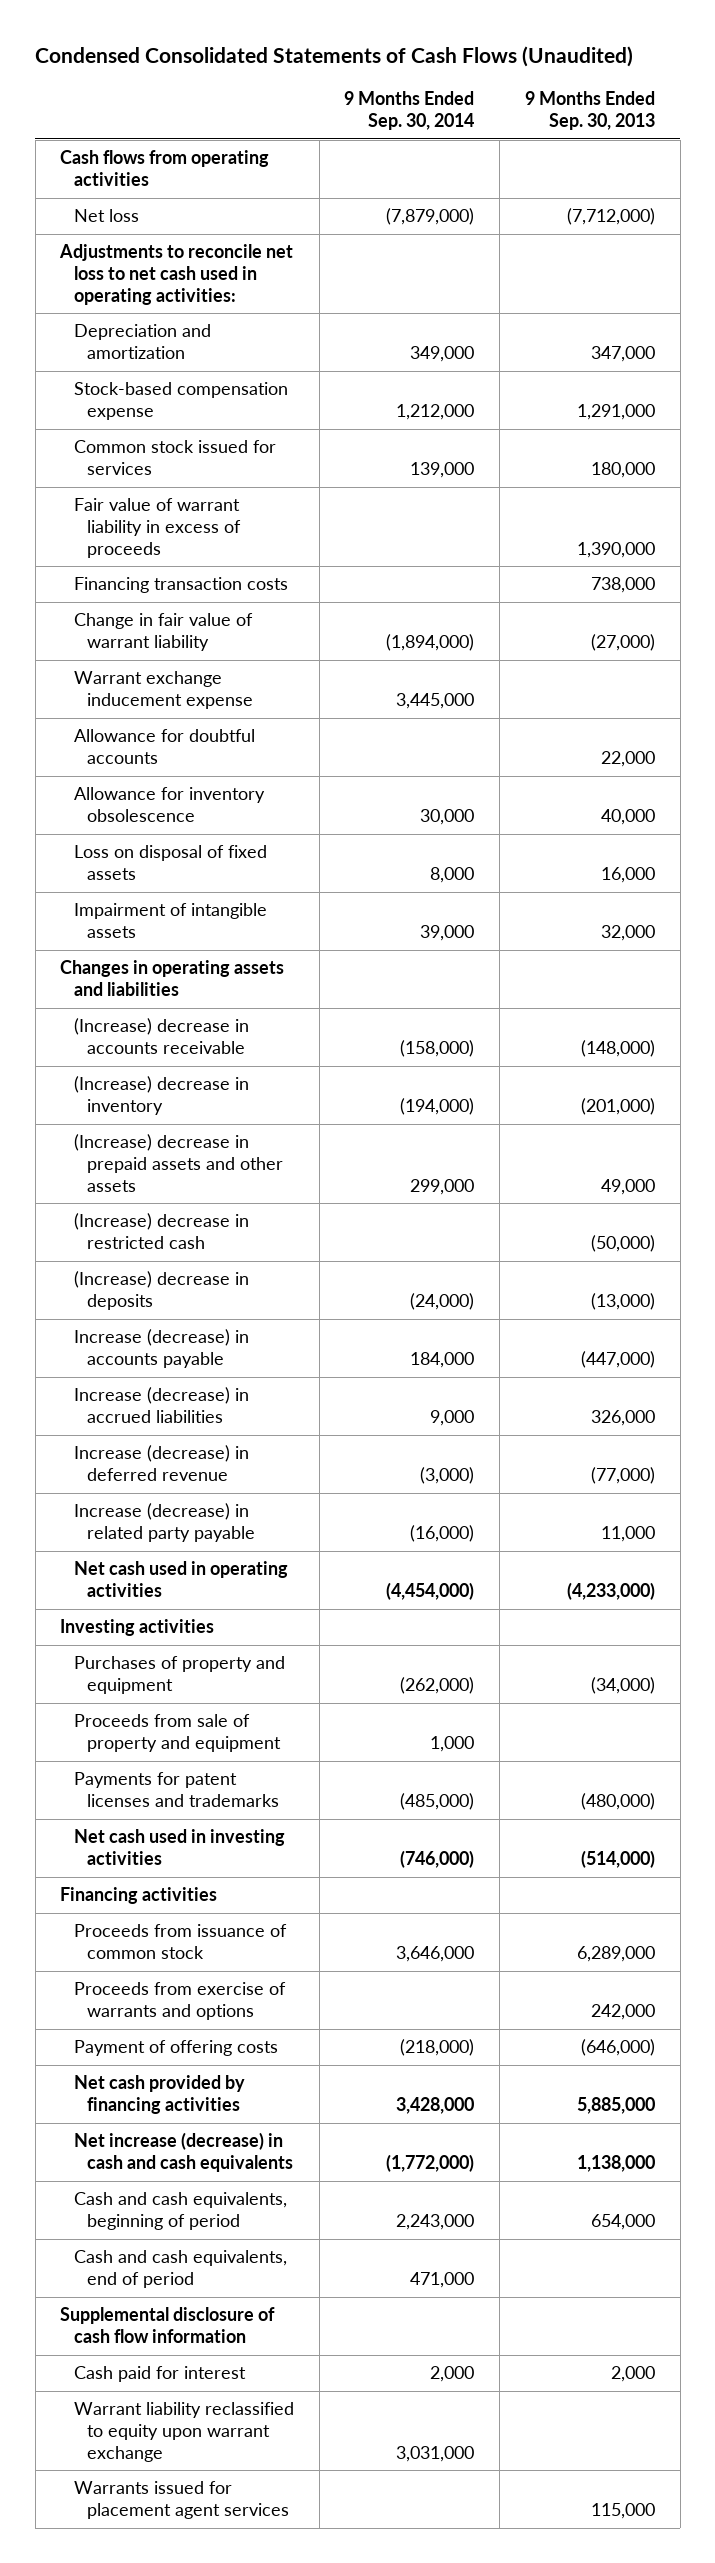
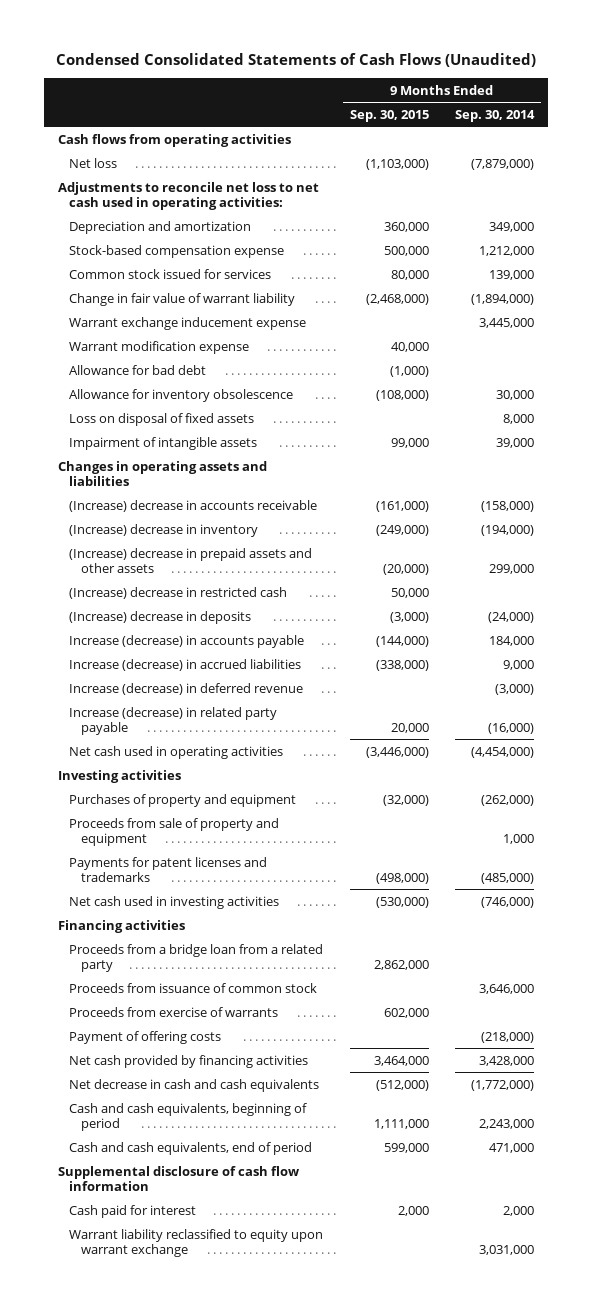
- | 9 Months Ended Sep. 30, 2014 | 9 Months Ended Sep. 30, 2013
+ | 9 Months Ended Sep. 30, 2015 | 9 Months Ended Sep. 30, 2014
- Fair value of warrant liability in excess of proceeds | | 1,390,000
- Financing transaction costs | | 738,000
- Allowance for doubtful accounts | | 22,000
+ Warrant modification expense | 40,000 |
+ Allowance for bad debt | (1,000) |
+ Proceeds from a bridge loan from a related party | 2,862,000 |
- Proceeds from exercise of warrants and options | | 242,000
+ Proceeds from exercise of warrants | 602,000 |
- Net increase (decrease) in cash and cash equivalents | (1,772,000) | 1,138,000
+ Net decrease in cash and cash equivalents | (512,000) | (1,772,000)
- Warrants issued for placement agent services | | 115,000

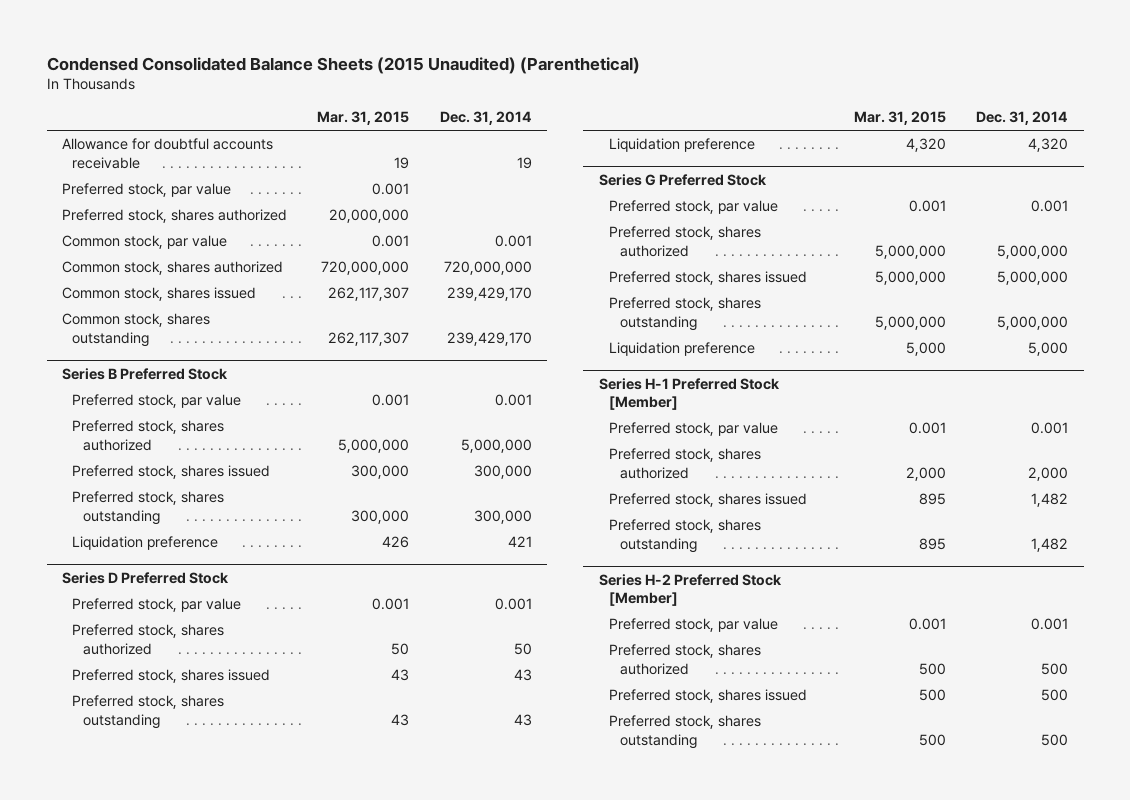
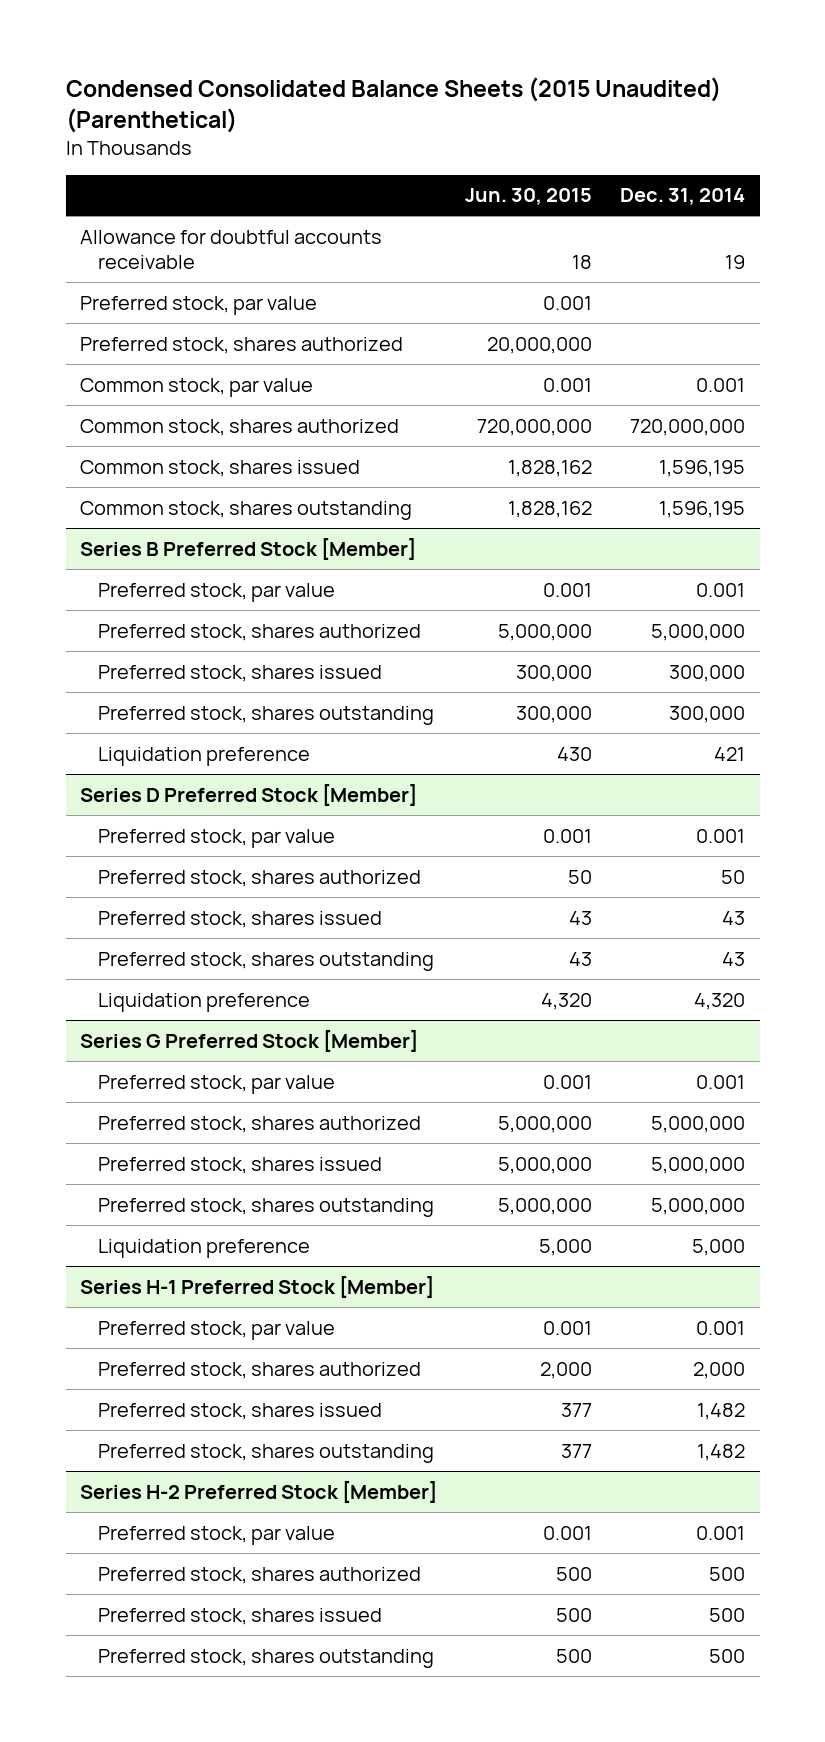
- | Mar. 31, 2015 | Dec. 31, 2014
+ | Jun. 30, 2015 | Dec. 31, 2014
- Common stock, shares issued | 262,117,307 | 239,429,170
- Common stock, shares outstanding | 262,117,307 | 239,429,170
- Series B Preferred Stock
+ Common stock, shares issued | 1,828,162 | 1,596,195
+ Common stock, shares outstanding | 1,828,162 | 1,596,195
+ Series B Preferred Stock [Member]
- Series D Preferred Stock
+ Series D Preferred Stock [Member]
- Series G Preferred Stock
+ Series G Preferred Stock [Member]

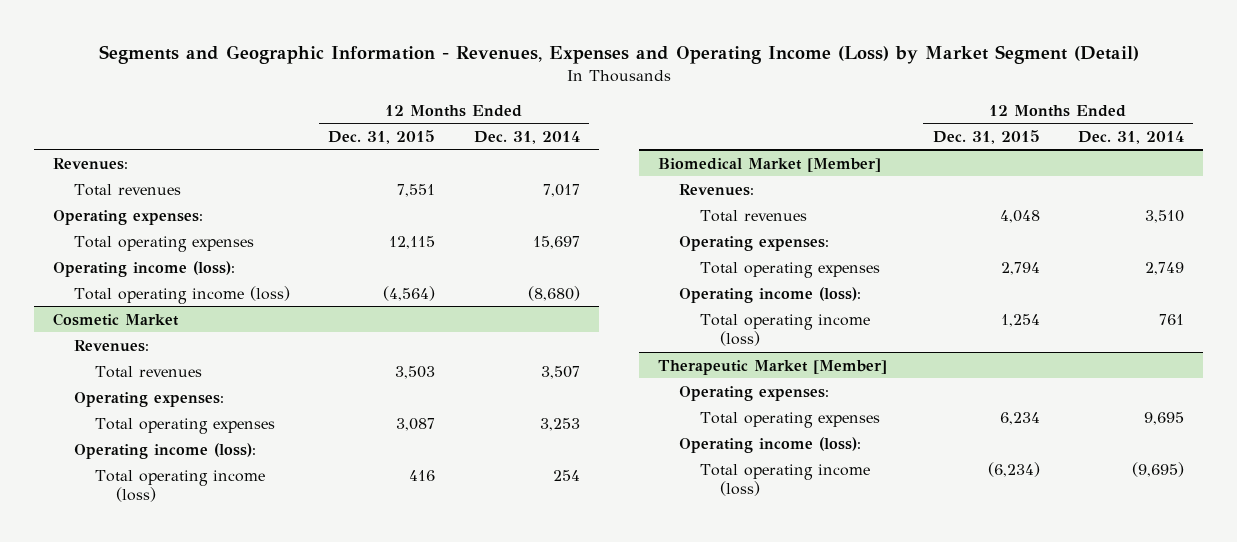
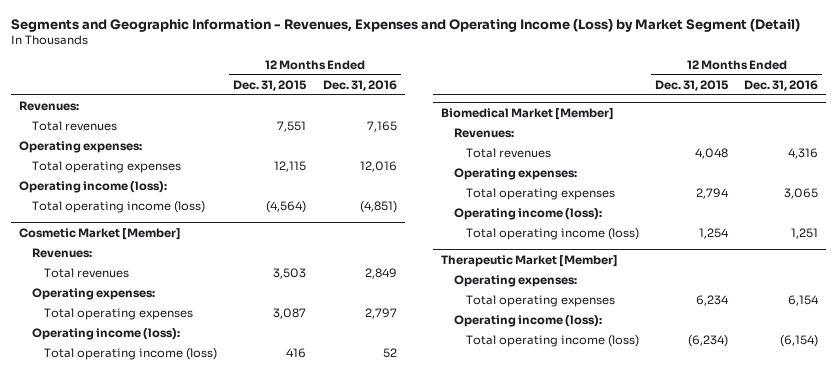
- | 12 Months Ended Dec. 31, 2015 | 12 Months Ended Dec. 31, 2014
+ | 12 Months Ended Dec. 31, 2015 | 12 Months Ended Dec. 31, 2016
- Cosmetic Market
+ Cosmetic Market [Member]

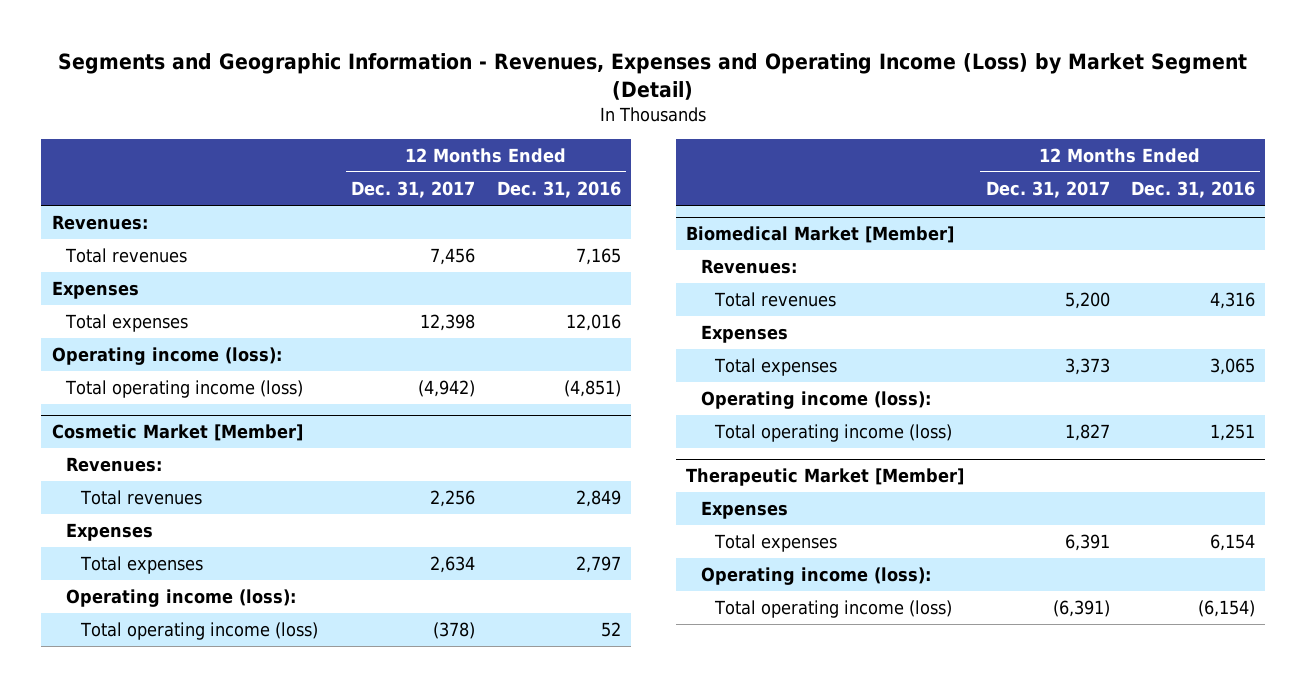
- | 12 Months Ended Dec. 31, 2015 | 12 Months Ended Dec. 31, 2016
+ | 12 Months Ended Dec. 31, 2017 | 12 Months Ended Dec. 31, 2016
- Operating expenses:
- Total operating expenses | 12,115 | 12,016
+ Expenses
+ Total expenses | 12,398 | 12,016
@ Cosmetic Market [Member]
- Operating expenses:
- Total operating expenses | 3,087 | 2,797
+ Expenses
+ Total expenses | 2,634 | 2,797
@ Biomedical Market [Member]
- Operating expenses:
- Total operating expenses | 2,794 | 3,065
+ Expenses
+ Total expenses | 3,373 | 3,065
@ Therapeutic Market [Member]
- Operating expenses:
- Total operating expenses | 6,234 | 6,154
+ Expenses
+ Total expenses | 6,391 | 6,154

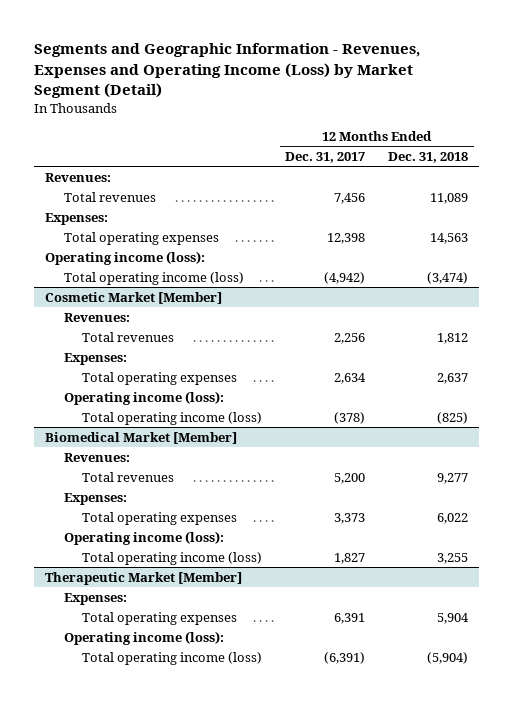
- | 12 Months Ended Dec. 31, 2017 | 12 Months Ended Dec. 31, 2016
+ | 12 Months Ended Dec. 31, 2017 | 12 Months Ended Dec. 31, 2018
- Expenses
- Total expenses | 12,398 | 12,016
+ Expenses:
+ Total operating expenses | 12,398 | 14,563
@ Cosmetic Market [Member]
- Expenses
- Total expenses | 2,634 | 2,797
+ Expenses:
+ Total operating expenses | 2,634 | 2,637
@ Biomedical Market [Member]
- Expenses
- Total expenses | 3,373 | 3,065
+ Expenses:
+ Total operating expenses | 3,373 | 6,022
@ Therapeutic Market [Member]
- Expenses
- Total expenses | 6,391 | 6,154
+ Expenses:
+ Total operating expenses | 6,391 | 5,904

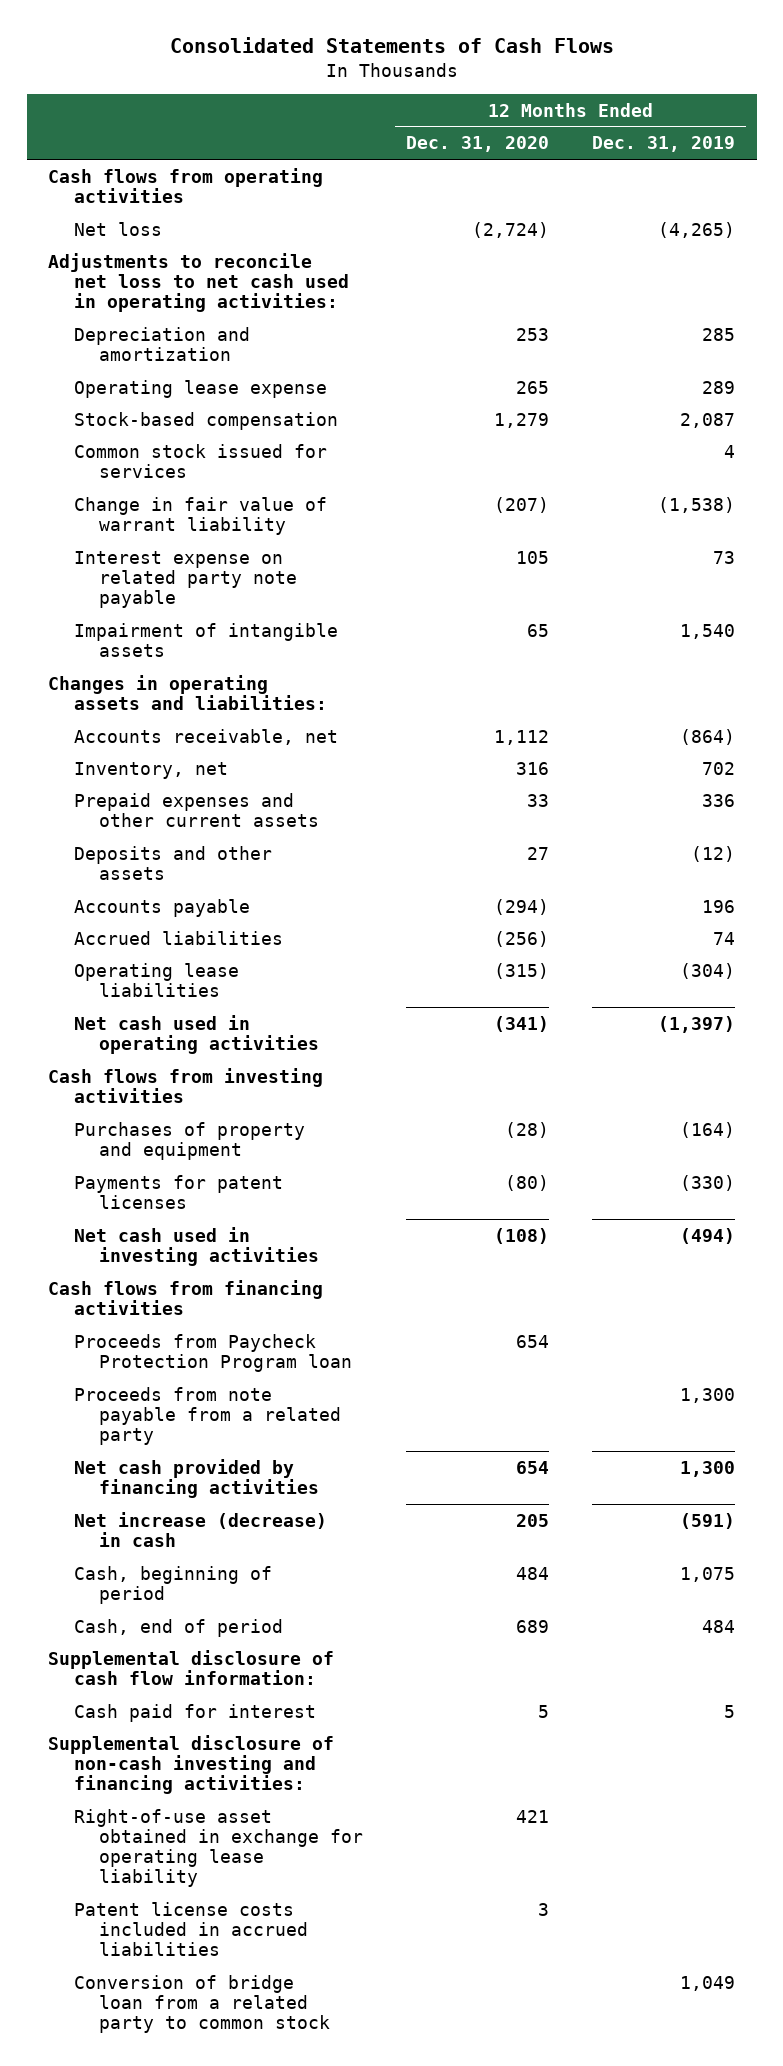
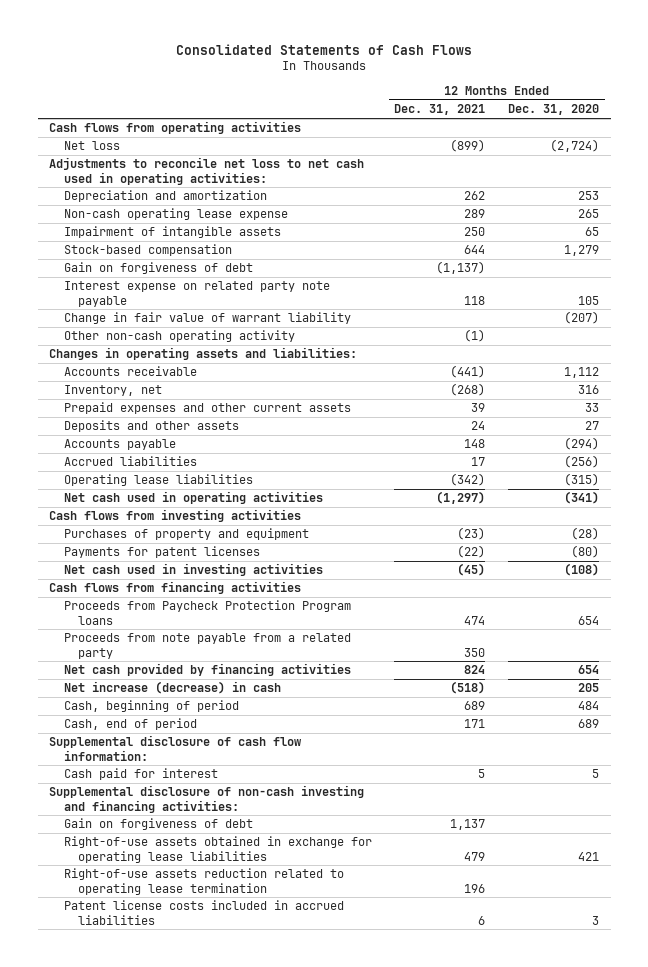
- | 12 Months Ended Dec. 31, 2020 | 12 Months Ended Dec. 31, 2019
+ | 12 Months Ended Dec. 31, 2021 | 12 Months Ended Dec. 31, 2020
- Operating lease expense | 265 | 289
+ Non-cash operating lease expense | 289 | 265
moved up: Impairment of intangible assets | 250 | 65
- Common stock issued for services | | 4
+ Gain on forgiveness of debt | (1,137) |
moved down: Change in fair value of warrant liability | | (207)
+ Other non-cash operating activity | (1) |
- Accounts receivable, net | 1,112 | (864)
+ Accounts receivable | (441) | 1,112
- Proceeds from Paycheck Protection Program loan | 654 |
+ Proceeds from Paycheck Protection Program loans | 474 | 654
- Right-of-use asset obtained in exchange for operating lease liability | 421 |
+ Gain on forgiveness of debt | 1,137 |
+ Right-of-use assets obtained in exchange for operating lease liabilities | 479 | 421
+ Right-of-use assets reduction related to operating lease termination | 196 |
- Conversion of bridge loan from a related party to common stock | | 1,049

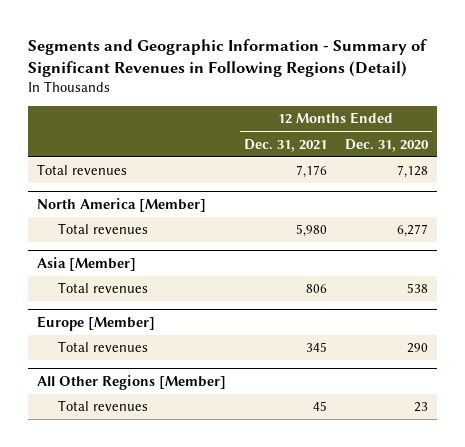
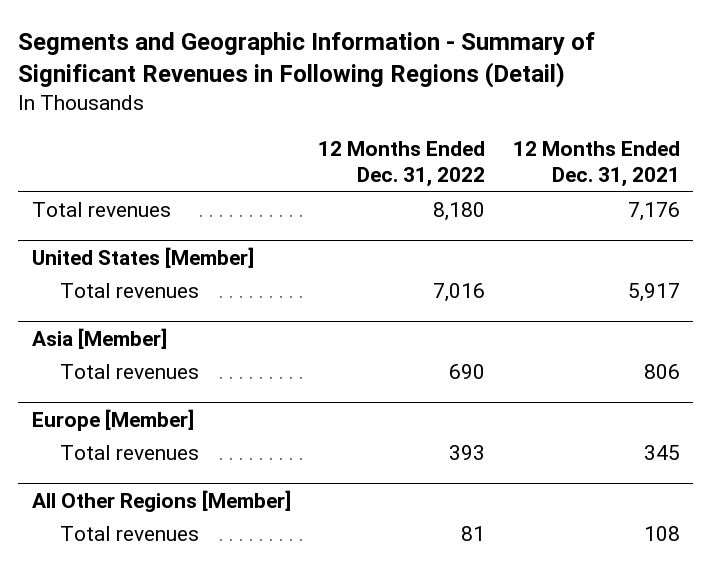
- | 12 Months Ended Dec. 31, 2021 | 12 Months Ended Dec. 31, 2020
+ | 12 Months Ended Dec. 31, 2022 | 12 Months Ended Dec. 31, 2021
- North America [Member]
- Total revenues | 5,980 | 6,277
+ United States [Member]
+ Total revenues | 7,016 | 5,917
@ All Other Regions [Member]
- Total revenues | 45 | 23
+ Total revenues | 81 | 108

